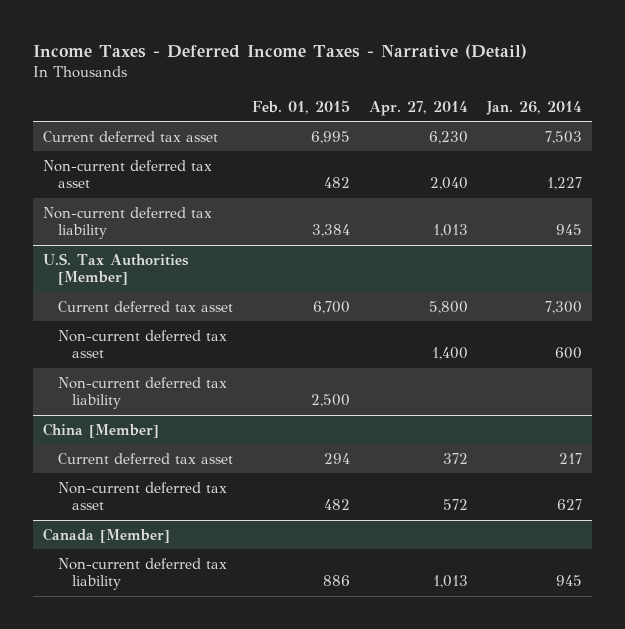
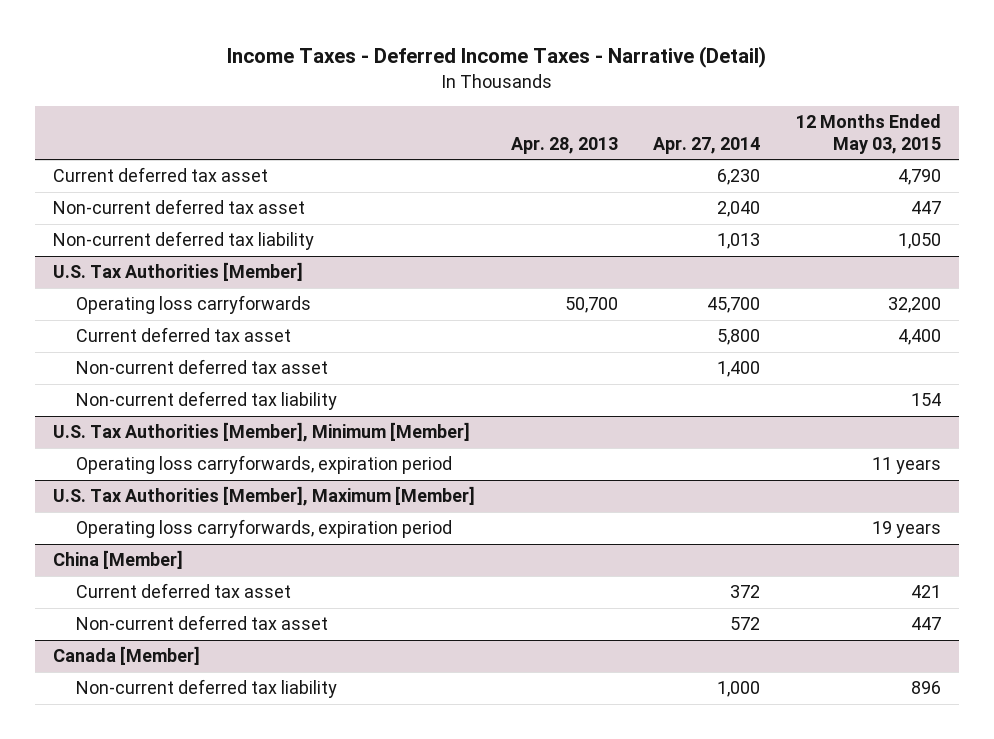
- | Feb. 01, 2015 | Apr. 27, 2014 | Jan. 26, 2014
+ | Apr. 28, 2013 | Apr. 27, 2014 | 12 Months Ended May 03, 2015
@ U.S. Tax Authorities [Member]
+ Operating loss carryforwards | 50,700 | 45,700 | 32,200
+ U.S. Tax Authorities [Member], Minimum [Member]
+ Operating loss carryforwards, expiration period | | | 11 years
+ U.S. Tax Authorities [Member], Maximum [Member]
+ Operating loss carryforwards, expiration period | | | 19 years
@ Canada [Member]
- Non-current deferred tax liability | 886 | 1,013 | 945
+ Non-current deferred tax liability | | 1,000 | 896

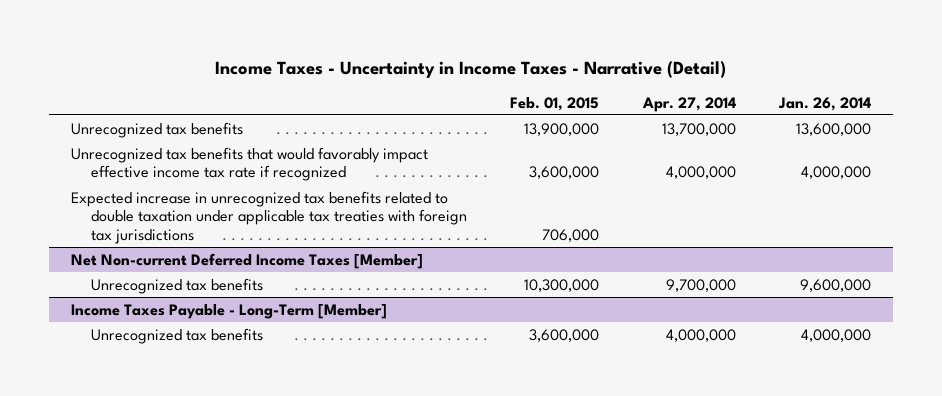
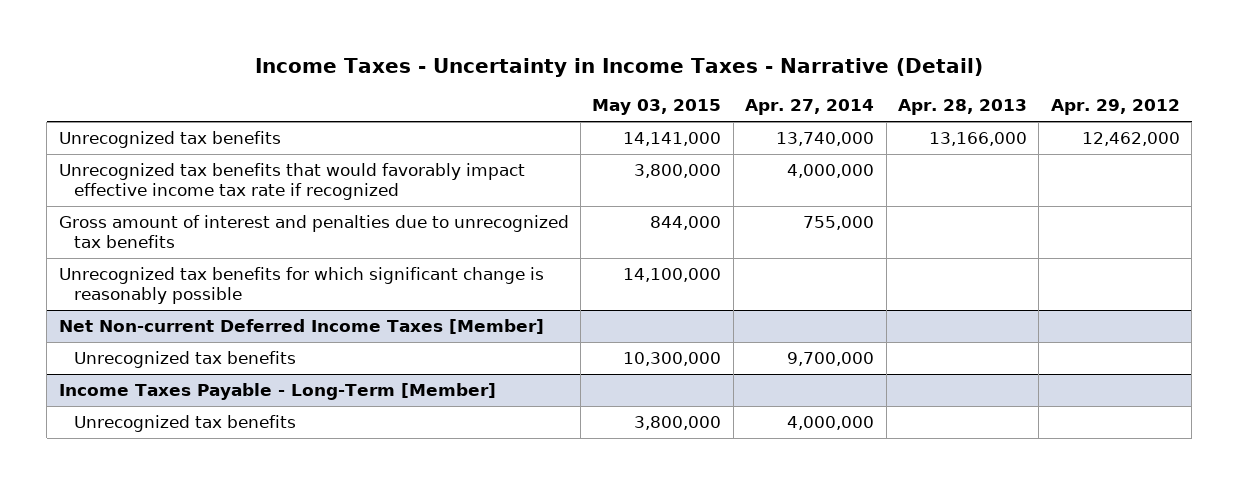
- | Feb. 01, 2015 | Apr. 27, 2014 | Jan. 26, 2014
+ | May 03, 2015 | Apr. 27, 2014 | Apr. 28, 2013 | Apr. 29, 2012
- Unrecognized tax benefits | 13,900,000 | 13,700,000 | 13,600,000
+ Unrecognized tax benefits | 14,141,000 | 13,740,000 | 13,166,000 | 12,462,000
- Expected increase in unrecognized tax benefits related to double taxation under applicable tax treaties with foreign tax jurisdictions | 706,000 | |
+ Gross amount of interest and penalties due to unrecognized tax benefits | 844,000 | 755,000 | |
+ Unrecognized tax benefits for which significant change is reasonably possible | 14,100,000 | | |

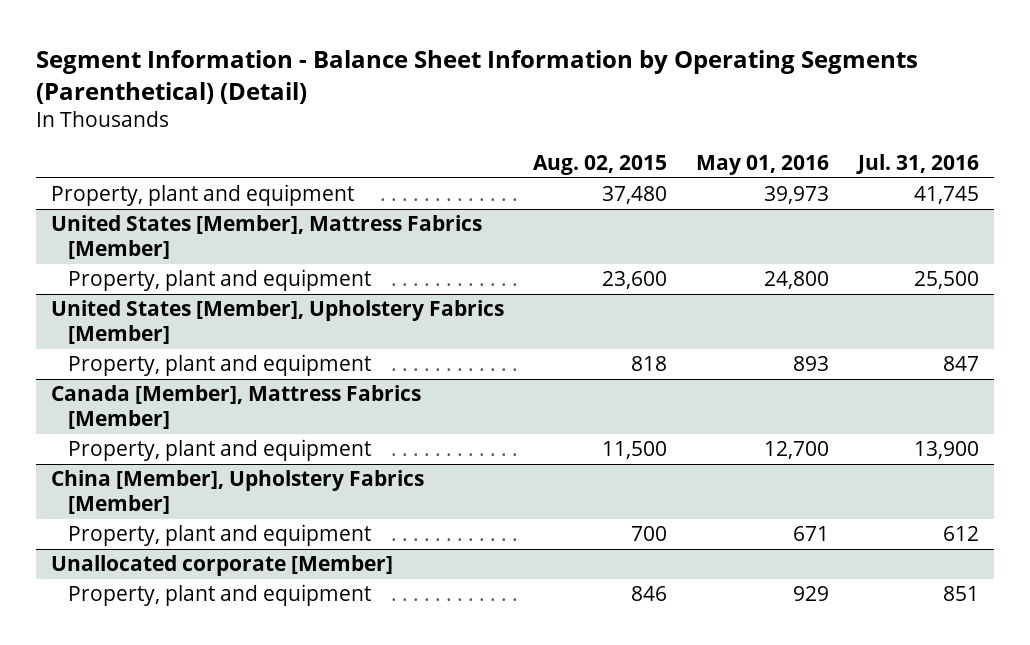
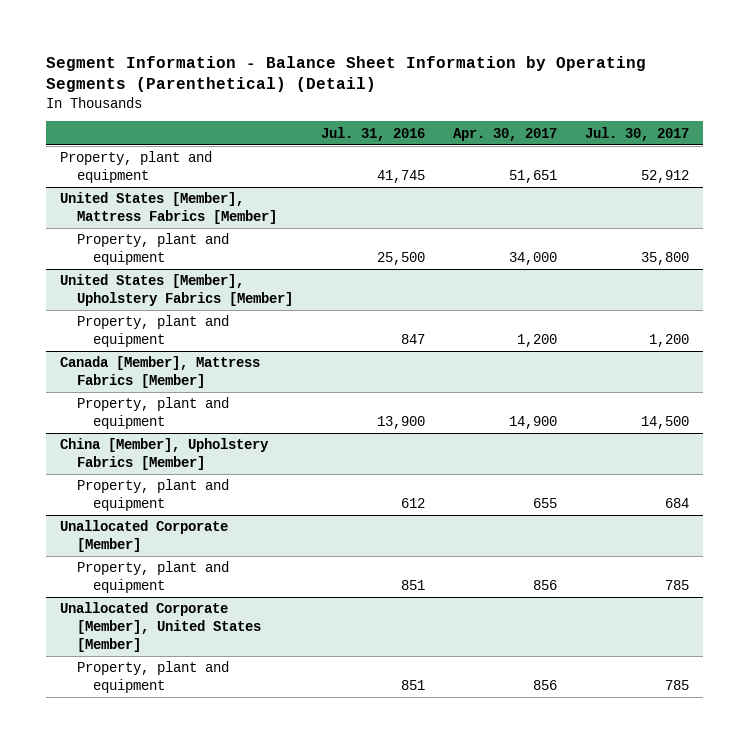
- | Aug. 02, 2015 | May 01, 2016 | Jul. 31, 2016
+ | Jul. 31, 2016 | Apr. 30, 2017 | Jul. 30, 2017
- Unallocated corporate [Member]
+ Unallocated Corporate [Member]
+ Unallocated Corporate [Member], United States [Member]
+ Property, plant and equipment | 851 | 856 | 785

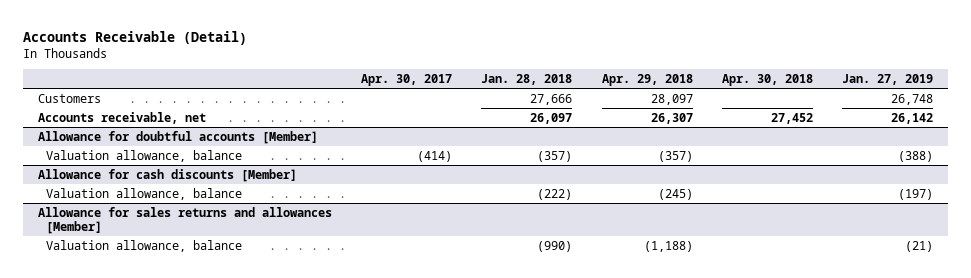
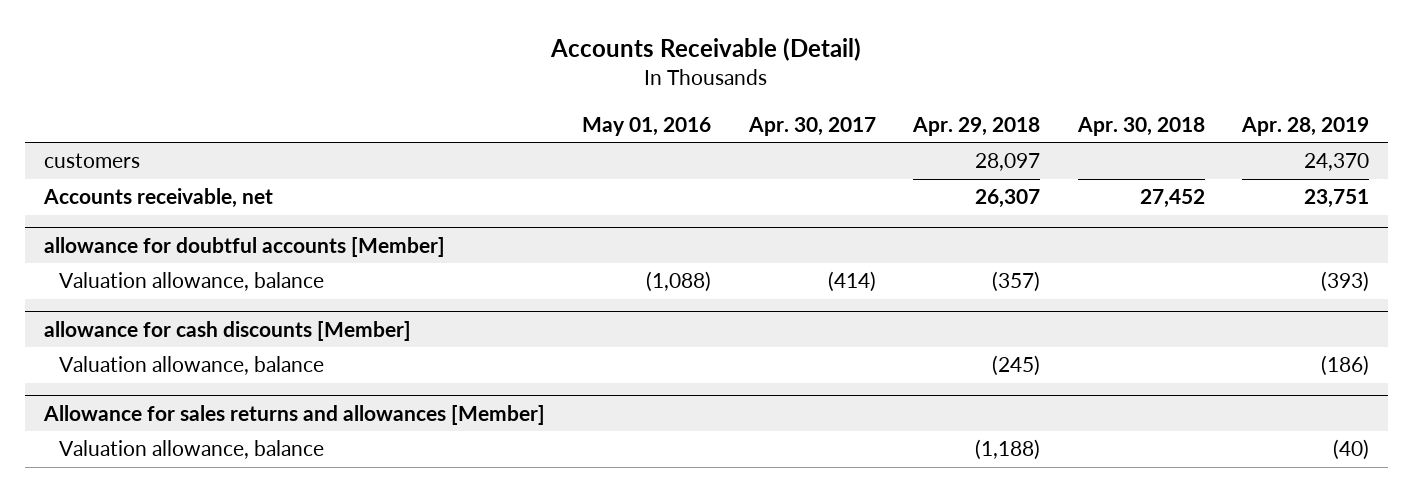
- | Apr. 30, 2017 | Jan. 28, 2018 | Apr. 29, 2018 | Apr. 30, 2018 | Jan. 27, 2019
+ | May 01, 2016 | Apr. 30, 2017 | Apr. 29, 2018 | Apr. 30, 2018 | Apr. 28, 2019
- Customers | | 27,666 | 28,097 | | 26,748
+ customers | | | 28,097 | | 24,370
- Allowance for doubtful accounts [Member]
+ allowance for doubtful accounts [Member]
- Allowance for cash discounts [Member]
+ allowance for cash discounts [Member]

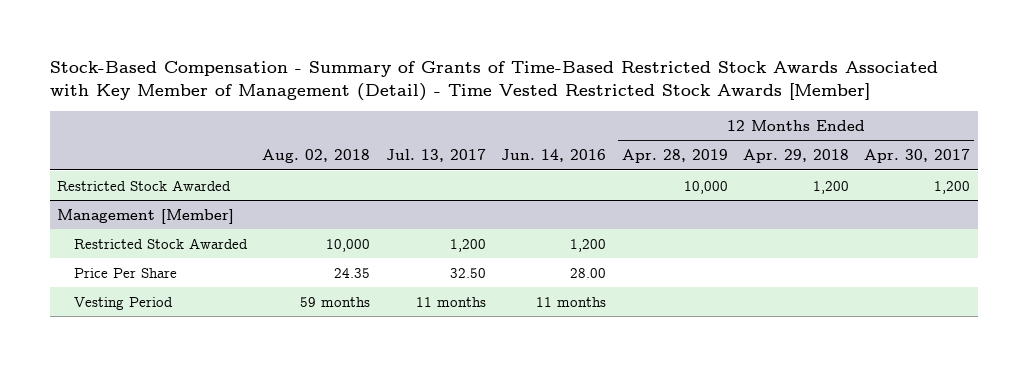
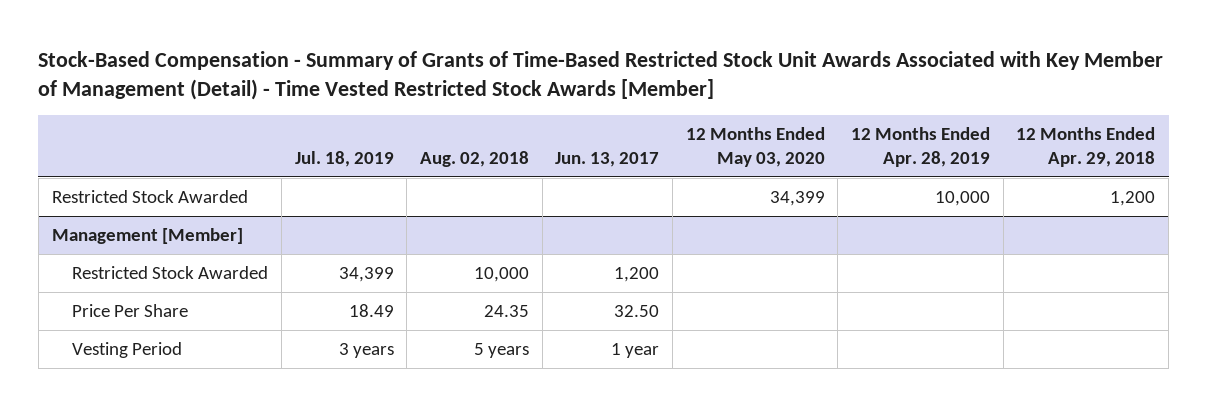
- Stock-Based Compensation - Summary of Grants of Time-Based Restricted Stock Awards Associated with Key Member of Management (Detail) - Time Vested Restricted Stock Awards [Member]
+ Stock-Based Compensation - Summary of Grants of Time-Based Restricted Stock Unit Awards Associated with Key Member of Management (Detail) - Time Vested Restricted Stock Awards [Member]
- | Aug. 02, 2018 | Jul. 13, 2017 | Jun. 14, 2016 | 12 Months Ended Apr. 28, 2019 | 12 Months Ended Apr. 29, 2018 | 12 Months Ended Apr. 30, 2017
+ | Jul. 18, 2019 | Aug. 02, 2018 | Jun. 13, 2017 | 12 Months Ended May 03, 2020 | 12 Months Ended Apr. 28, 2019 | 12 Months Ended Apr. 29, 2018
@ Management [Member]
- Vesting Period | 59 months | 11 months | 11 months | | |
+ Vesting Period | 3 years | 5 years | 1 year | | |

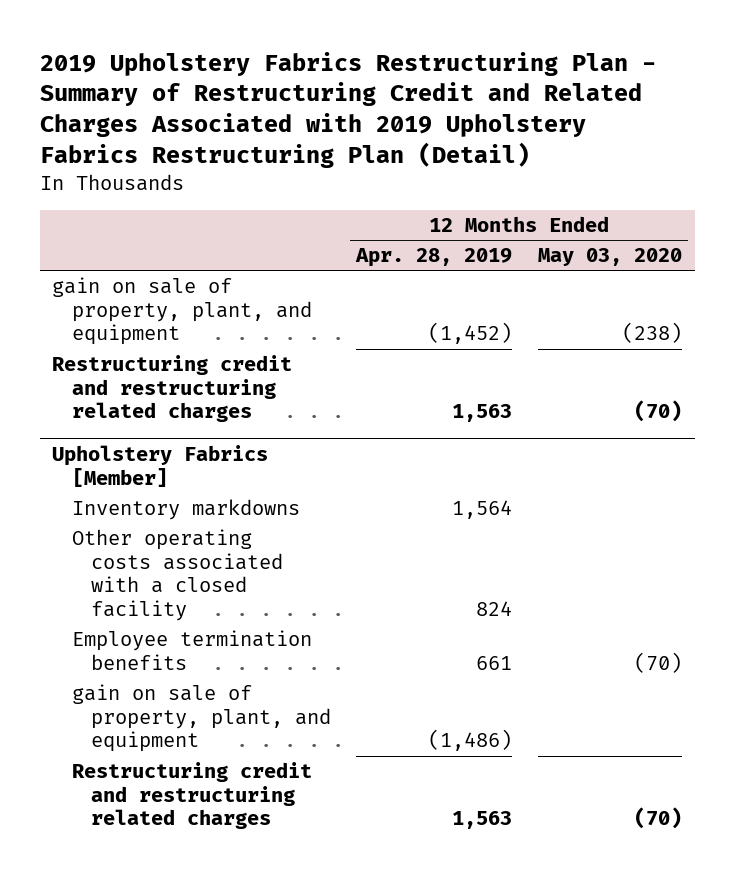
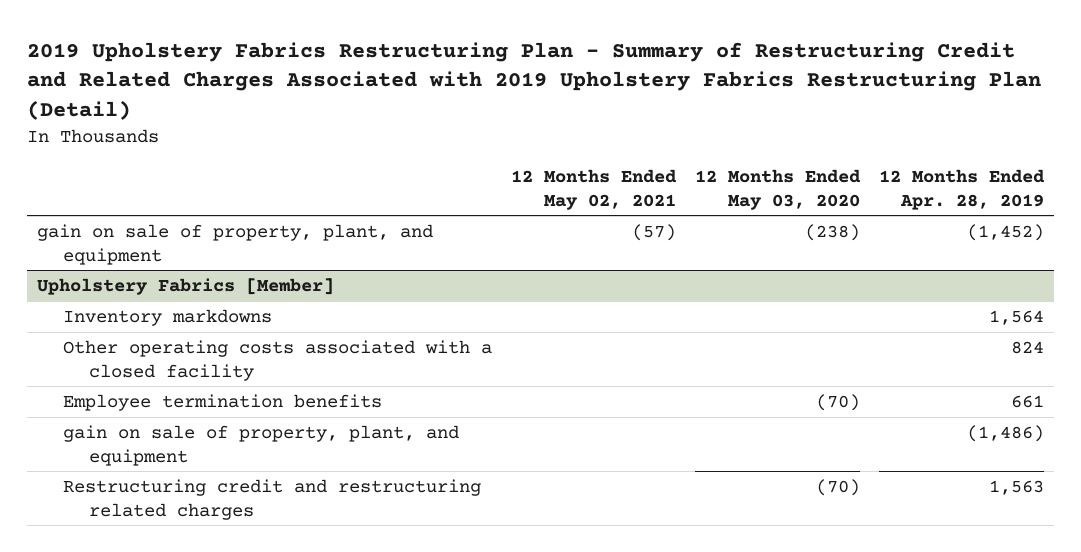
- | 12 Months Ended Apr. 28, 2019 | 12 Months Ended May 03, 2020
+ | 12 Months Ended May 02, 2021 | 12 Months Ended May 03, 2020 | 12 Months Ended Apr. 28, 2019
- Restructuring credit and restructuring related charges | 1,563 | (70)

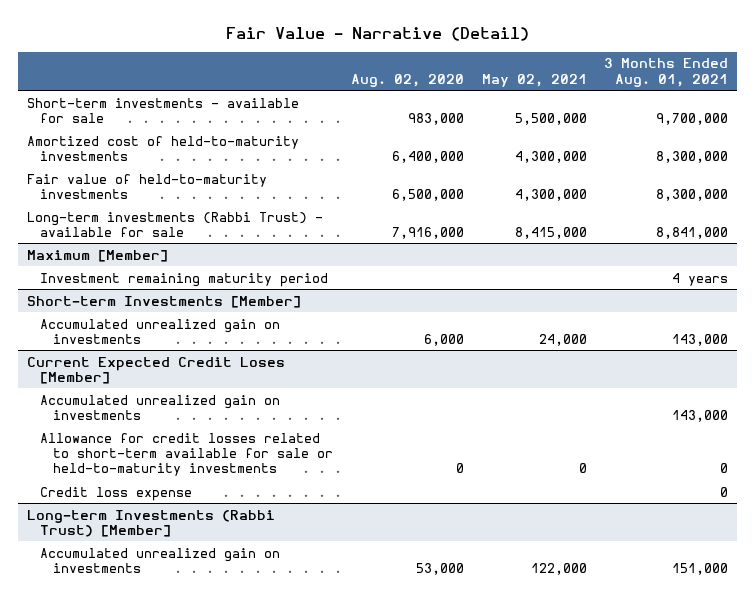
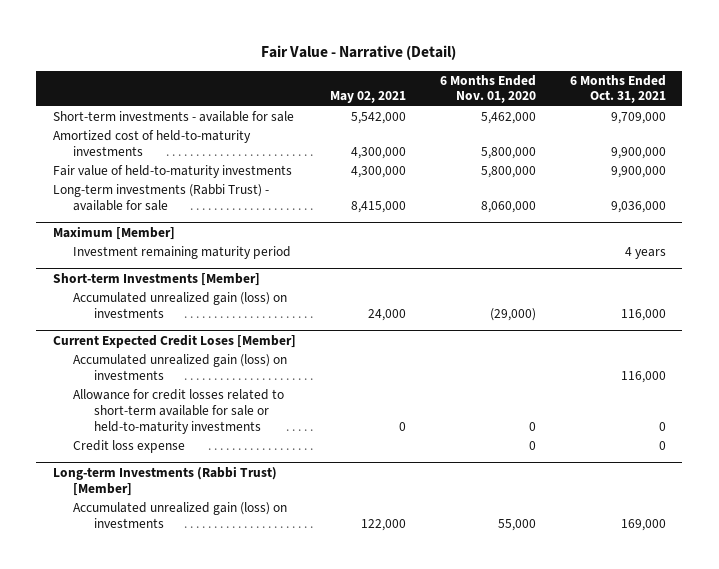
- | Aug. 02, 2020 | May 02, 2021 | 3 Months Ended Aug. 01, 2021
+ | May 02, 2021 | 6 Months Ended Nov. 01, 2020 | 6 Months Ended Oct. 31, 2021
- Short-term investments - available for sale | 983,000 | 5,500,000 | 9,700,000
+ Short-term investments - available for sale | 5,542,000 | 5,462,000 | 9,709,000
@ Short-term Investments [Member]
- Accumulated unrealized gain on investments | 6,000 | 24,000 | 143,000
+ Accumulated unrealized gain (loss) on investments | 24,000 | (29,000) | 116,000
@ Current Expected Credit Loses [Member]
- Accumulated unrealized gain on investments | | | 143,000
+ Accumulated unrealized gain (loss) on investments | | | 116,000
@ Long-term Investments (Rabbi Trust) [Member]
- Accumulated unrealized gain on investments | 53,000 | 122,000 | 151,000
+ Accumulated unrealized gain (loss) on investments | 122,000 | 55,000 | 169,000

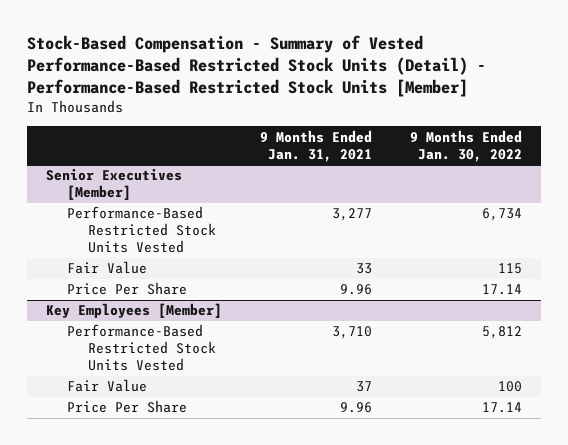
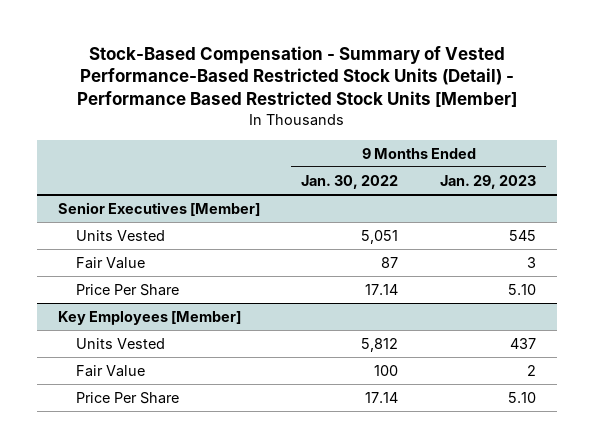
- Stock-Based Compensation - Summary of Vested Performance-Based Restricted Stock Units (Detail) - Performance-Based Restricted Stock Units [Member]
+ Stock-Based Compensation - Summary of Vested Performance-Based Restricted Stock Units (Detail) - Performance Based Restricted Stock Units [Member]
- | 9 Months Ended Jan. 31, 2021 | 9 Months Ended Jan. 30, 2022
+ | 9 Months Ended Jan. 30, 2022 | 9 Months Ended Jan. 29, 2023
@ Senior Executives [Member]
- Performance-Based Restricted Stock Units Vested | 3,277 | 6,734
- Fair Value | 33 | 115
+ Units Vested | 5,051 | 545
+ Fair Value | 87 | 3
@ Key Employees [Member]
- Performance-Based Restricted Stock Units Vested | 3,710 | 5,812
+ Units Vested | 5,812 | 437

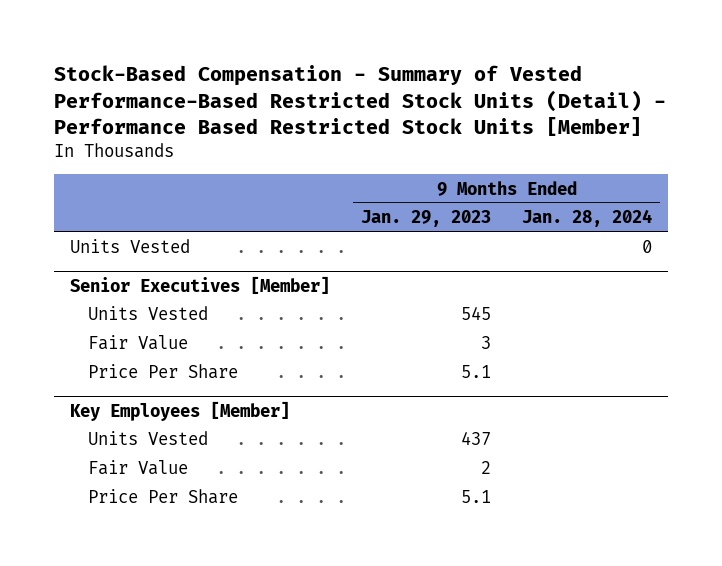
- | 9 Months Ended Jan. 30, 2022 | 9 Months Ended Jan. 29, 2023
+ | 9 Months Ended Jan. 29, 2023 | 9 Months Ended Jan. 28, 2024
+ Units Vested | | 0
@ Senior Executives [Member]
- Price Per Share | 17.14 | 5.10
+ Price Per Share | 5.1 |
@ Key Employees [Member]
- Price Per Share | 17.14 | 5.10
+ Price Per Share | 5.1 |

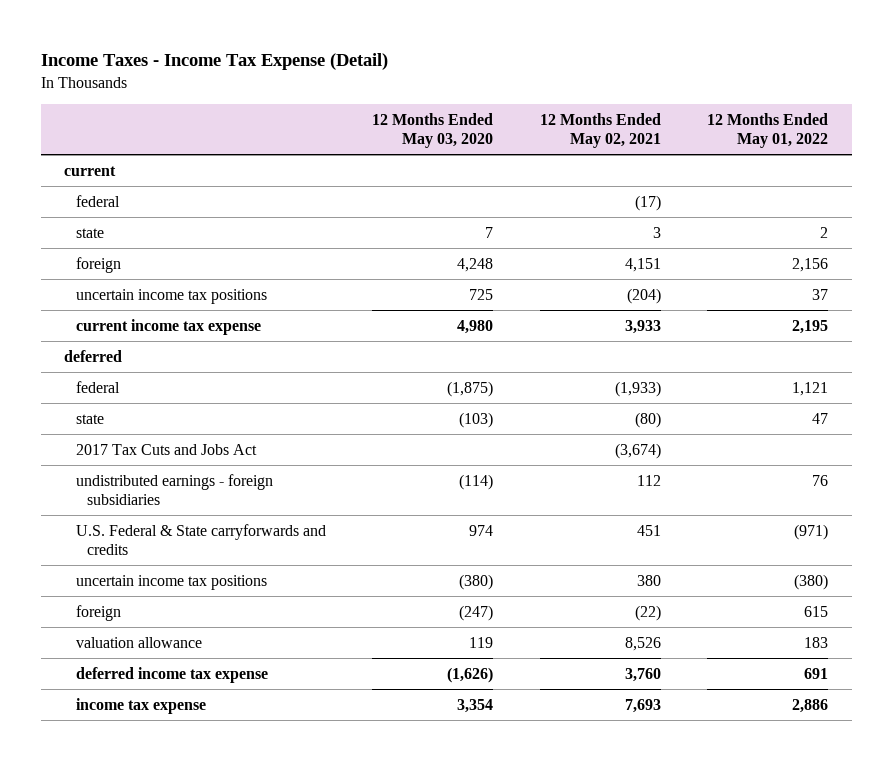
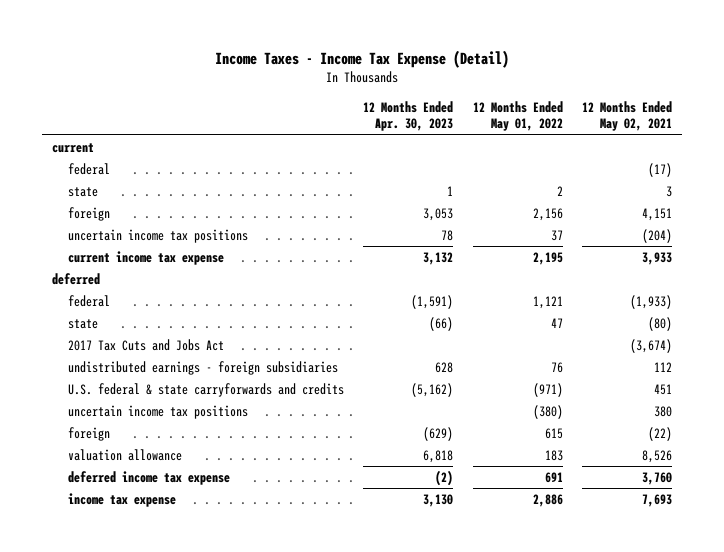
- | 12 Months Ended May 03, 2020 | 12 Months Ended May 02, 2021 | 12 Months Ended May 01, 2022
+ | 12 Months Ended Apr. 30, 2023 | 12 Months Ended May 01, 2022 | 12 Months Ended May 02, 2021
- U.S. Federal & State carryforwards and credits | 974 | 451 | (971)
+ U.S. federal & state carryforwards and credits | (5,162) | (971) | 451

